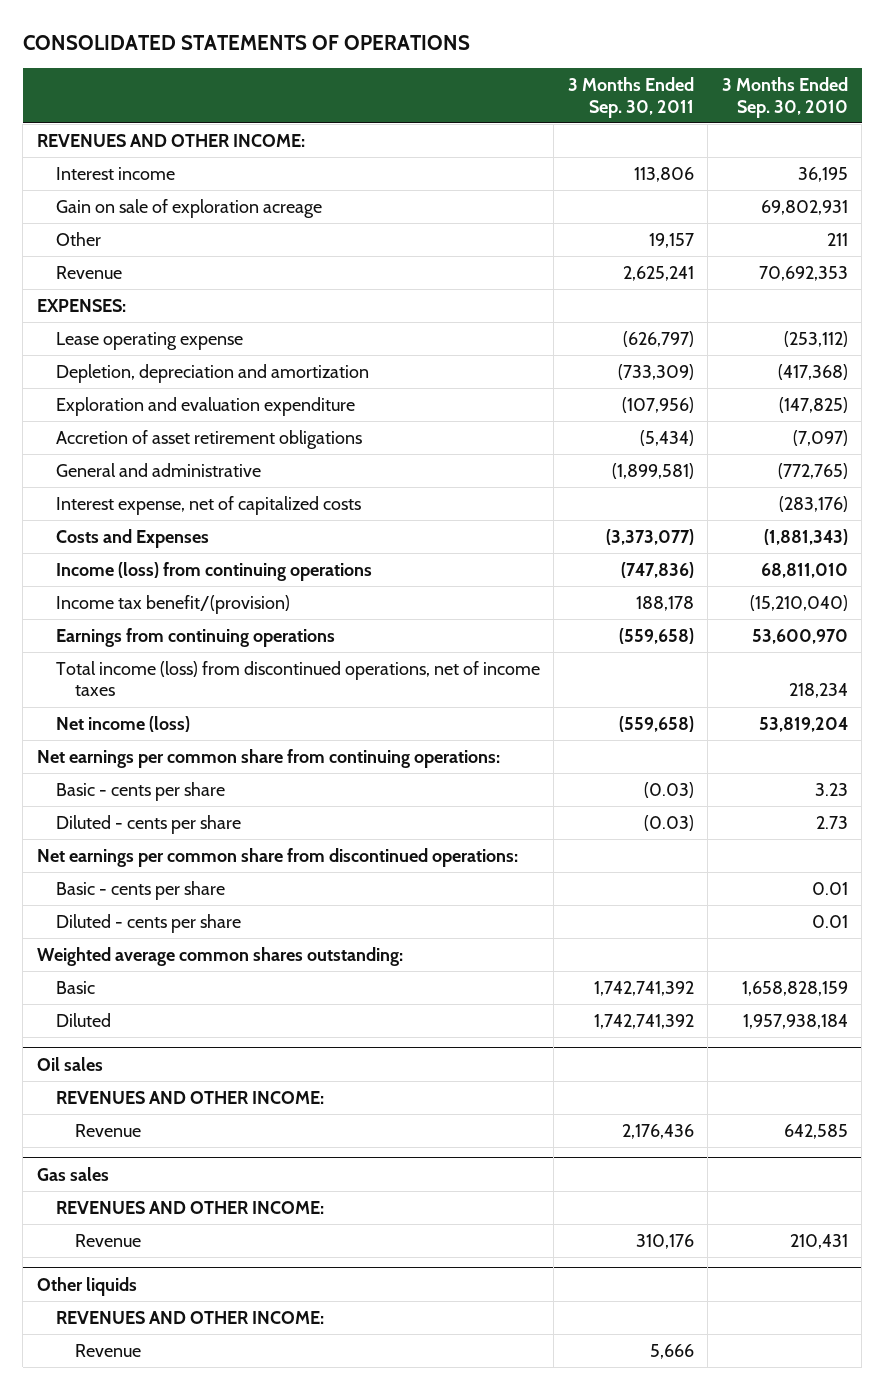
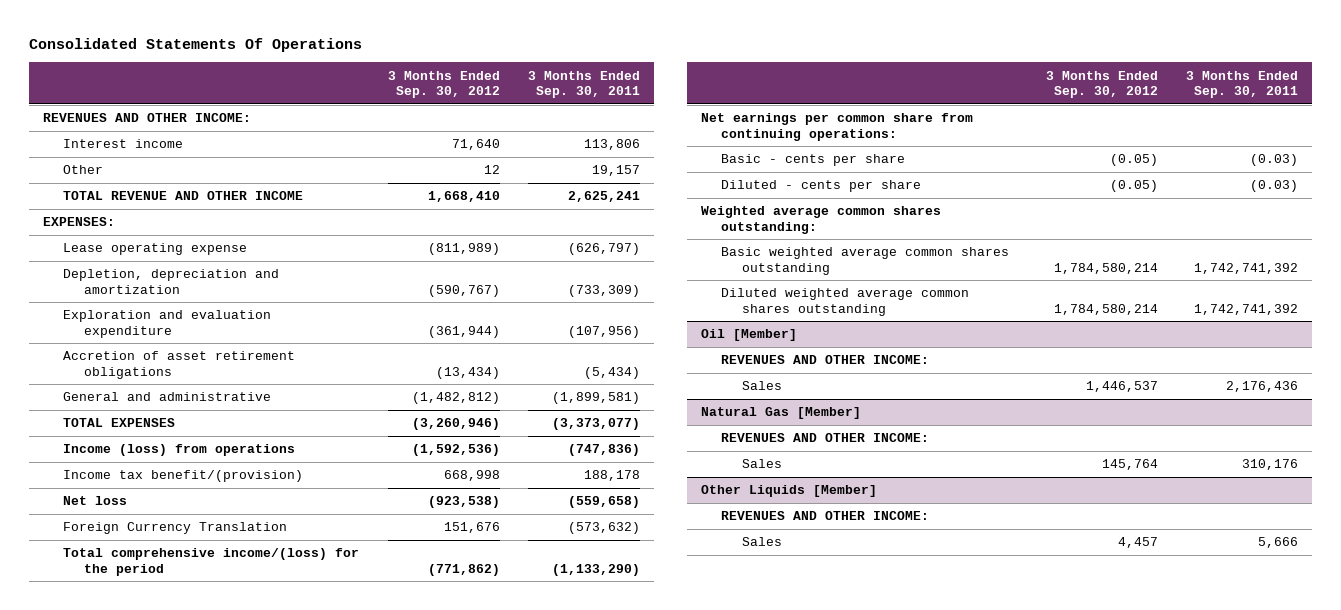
- CONSOLIDATED STATEMENTS OF OPERATIONS
+ Consolidated Statements Of Operations
- | 3 Months Ended Sep. 30, 2011 | 3 Months Ended Sep. 30, 2010
+ | 3 Months Ended Sep. 30, 2012 | 3 Months Ended Sep. 30, 2011
- Gain on sale of exploration acreage | | 69,802,931
- Revenue | 2,625,241 | 70,692,353
+ TOTAL REVENUE AND OTHER INCOME | 1,668,410 | 2,625,241
- Interest expense, net of capitalized costs | | (283,176)
- Costs and Expenses | (3,373,077) | (1,881,343)
- Income (loss) from continuing operations | (747,836) | 68,811,010
+ TOTAL EXPENSES | (3,260,946) | (3,373,077)
+ Income (loss) from operations | (1,592,536) | (747,836)
- Earnings from continuing operations | (559,658) | 53,600,970
- Total income (loss) from discontinued operations, net of income taxes | | 218,234
- Net income (loss) | (559,658) | 53,819,204
+ Net loss | (923,538) | (559,658)
+ Foreign Currency Translation | 151,676 | (573,632)
+ Total comprehensive income/(loss) for the period | (771,862) | (1,133,290)
- Net earnings per common share from discontinued operations:
- Basic - cents per share | | 0.01
- Diluted - cents per share | | 0.01
- Basic | 1,742,741,392 | 1,658,828,159
- Diluted | 1,742,741,392 | 1,957,938,184
- Oil sales
+ Basic weighted average common shares outstanding | 1,784,580,214 | 1,742,741,392
+ Diluted weighted average common shares outstanding | 1,784,580,214 | 1,742,741,392
+ Oil [Member]
- Revenue | 2,176,436 | 642,585
- Gas sales
+ Sales | 1,446,537 | 2,176,436
+ Natural Gas [Member]
- Revenue | 310,176 | 210,431
- Other liquids
+ Sales | 145,764 | 310,176
+ Other Liquids [Member]
- Revenue | 5,666 |
+ Sales | 4,457 | 5,666

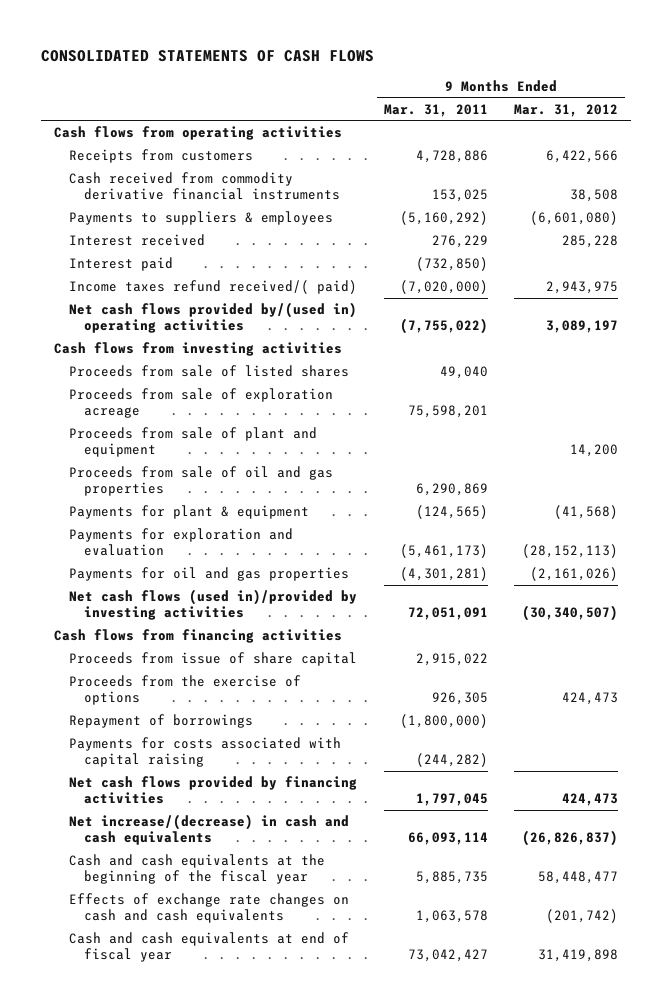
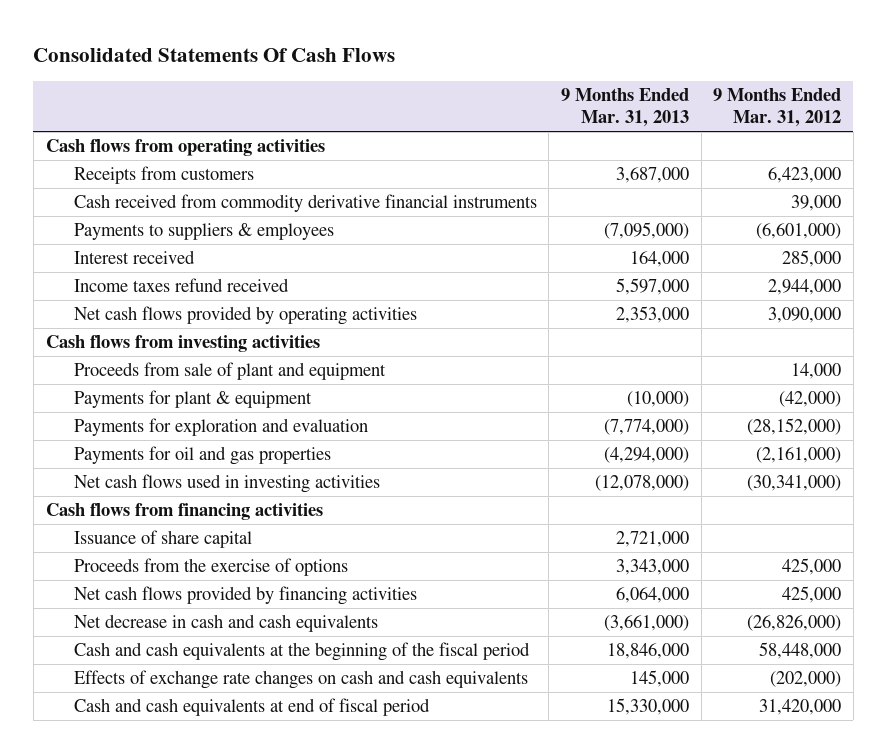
- CONSOLIDATED STATEMENTS OF CASH FLOWS
+ Consolidated Statements Of Cash Flows
- | 9 Months Ended Mar. 31, 2011 | 9 Months Ended Mar. 31, 2012
+ | 9 Months Ended Mar. 31, 2013 | 9 Months Ended Mar. 31, 2012
- Receipts from customers | 4,728,886 | 6,422,566
- Cash received from commodity derivative financial instruments | 153,025 | 38,508
- Payments to suppliers & employees | (5,160,292) | (6,601,080)
- Interest received | 276,229 | 285,228
- Interest paid | (732,850) |
- Income taxes refund received/( paid) | (7,020,000) | 2,943,975
- Net cash flows provided by/(used in) operating activities | (7,755,022) | 3,089,197
+ Receipts from customers | 3,687,000 | 6,423,000
+ Cash received from commodity derivative financial instruments | | 39,000
+ Payments to suppliers & employees | (7,095,000) | (6,601,000)
+ Interest received | 164,000 | 285,000
+ Income taxes refund received | 5,597,000 | 2,944,000
+ Net cash flows provided by operating activities | 2,353,000 | 3,090,000
- Proceeds from sale of listed shares | 49,040 |
- Proceeds from sale of exploration acreage | 75,598,201 |
- Proceeds from sale of plant and equipment | | 14,200
- Proceeds from sale of oil and gas properties | 6,290,869 |
- Payments for plant & equipment | (124,565) | (41,568)
- Payments for exploration and evaluation | (5,461,173) | (28,152,113)
- Payments for oil and gas properties | (4,301,281) | (2,161,026)
- Net cash flows (used in)/provided by investing activities | 72,051,091 | (30,340,507)
+ Proceeds from sale of plant and equipment | | 14,000
+ Payments for plant & equipment | (10,000) | (42,000)
+ Payments for exploration and evaluation | (7,774,000) | (28,152,000)
+ Payments for oil and gas properties | (4,294,000) | (2,161,000)
+ Net cash flows used in investing activities | (12,078,000) | (30,341,000)
- Proceeds from issue of share capital | 2,915,022 |
- Proceeds from the exercise of options | 926,305 | 424,473
- Repayment of borrowings | (1,800,000) |
- Payments for costs associated with capital raising | (244,282) |
- Net cash flows provided by financing activities | 1,797,045 | 424,473
- Net increase/(decrease) in cash and cash equivalents | 66,093,114 | (26,826,837)
- Cash and cash equivalents at the beginning of the fiscal year | 5,885,735 | 58,448,477
- Effects of exchange rate changes on cash and cash equivalents | 1,063,578 | (201,742)
- Cash and cash equivalents at end of fiscal year | 73,042,427 | 31,419,898
+ Issuance of share capital | 2,721,000 |
+ Proceeds from the exercise of options | 3,343,000 | 425,000
+ Net cash flows provided by financing activities | 6,064,000 | 425,000
+ Net decrease in cash and cash equivalents | (3,661,000) | (26,826,000)
+ Cash and cash equivalents at the beginning of the fiscal period | 18,846,000 | 58,448,000
+ Effects of exchange rate changes on cash and cash equivalents | 145,000 | (202,000)
+ Cash and cash equivalents at end of fiscal period | 15,330,000 | 31,420,000

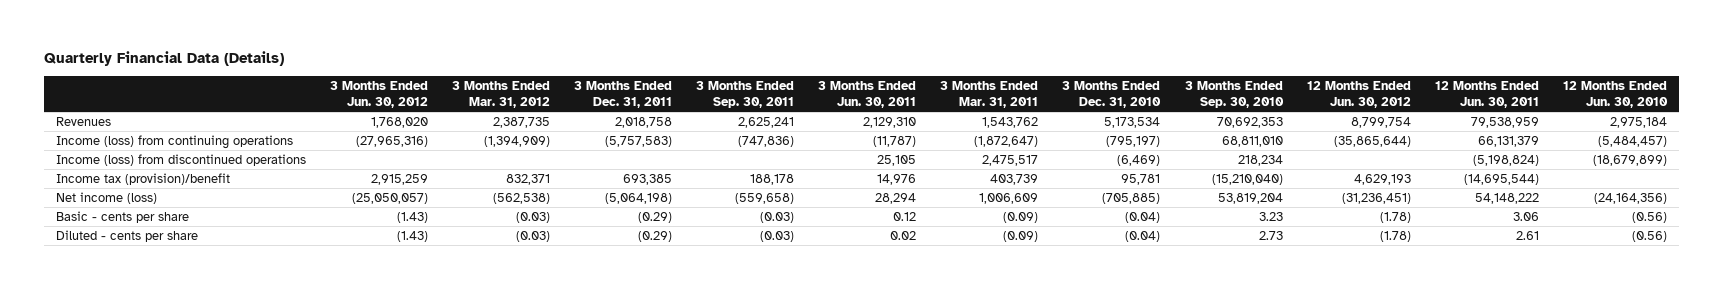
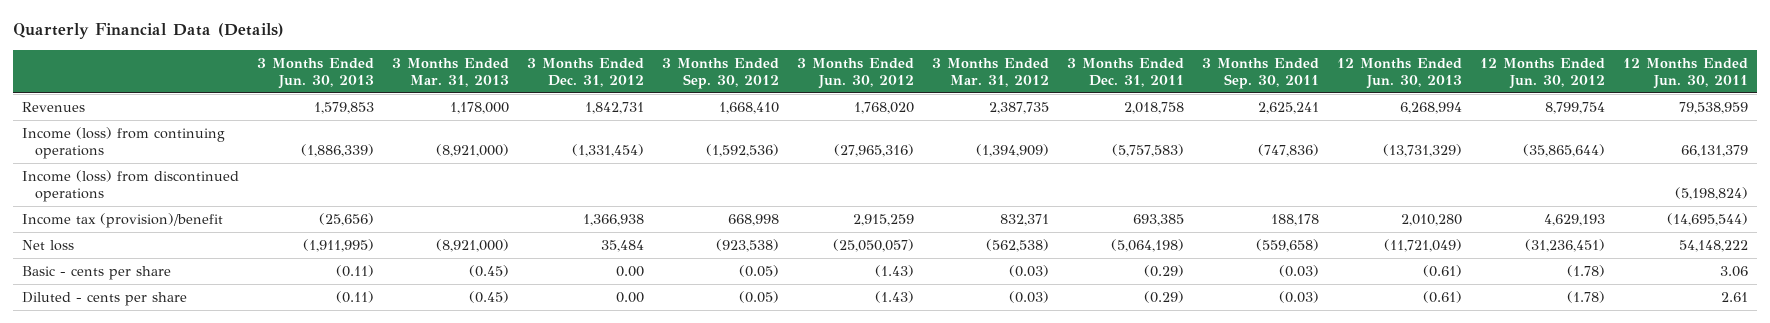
- | 3 Months Ended Jun. 30, 2012 | 3 Months Ended Mar. 31, 2012 | 3 Months Ended Dec. 31, 2011 | 3 Months Ended Sep. 30, 2011 | 3 Months Ended Jun. 30, 2011 | 3 Months Ended Mar. 31, 2011 | 3 Months Ended Dec. 31, 2010 | 3 Months Ended Sep. 30, 2010 | 12 Months Ended Jun. 30, 2012 | 12 Months Ended Jun. 30, 2011 | 12 Months Ended Jun. 30, 2010
+ | 3 Months Ended Jun. 30, 2013 | 3 Months Ended Mar. 31, 2013 | 3 Months Ended Dec. 31, 2012 | 3 Months Ended Sep. 30, 2012 | 3 Months Ended Jun. 30, 2012 | 3 Months Ended Mar. 31, 2012 | 3 Months Ended Dec. 31, 2011 | 3 Months Ended Sep. 30, 2011 | 12 Months Ended Jun. 30, 2013 | 12 Months Ended Jun. 30, 2012 | 12 Months Ended Jun. 30, 2011
- Net income (loss) | (25,050,057) | (562,538) | (5,064,198) | (559,658) | 28,294 | 1,006,609 | (705,885) | 53,819,204 | (31,236,451) | 54,148,222 | (24,164,356)
+ Net loss | (1,911,995) | (8,921,000) | 35,484 | (923,538) | (25,050,057) | (562,538) | (5,064,198) | (559,658) | (11,721,049) | (31,236,451) | 54,148,222

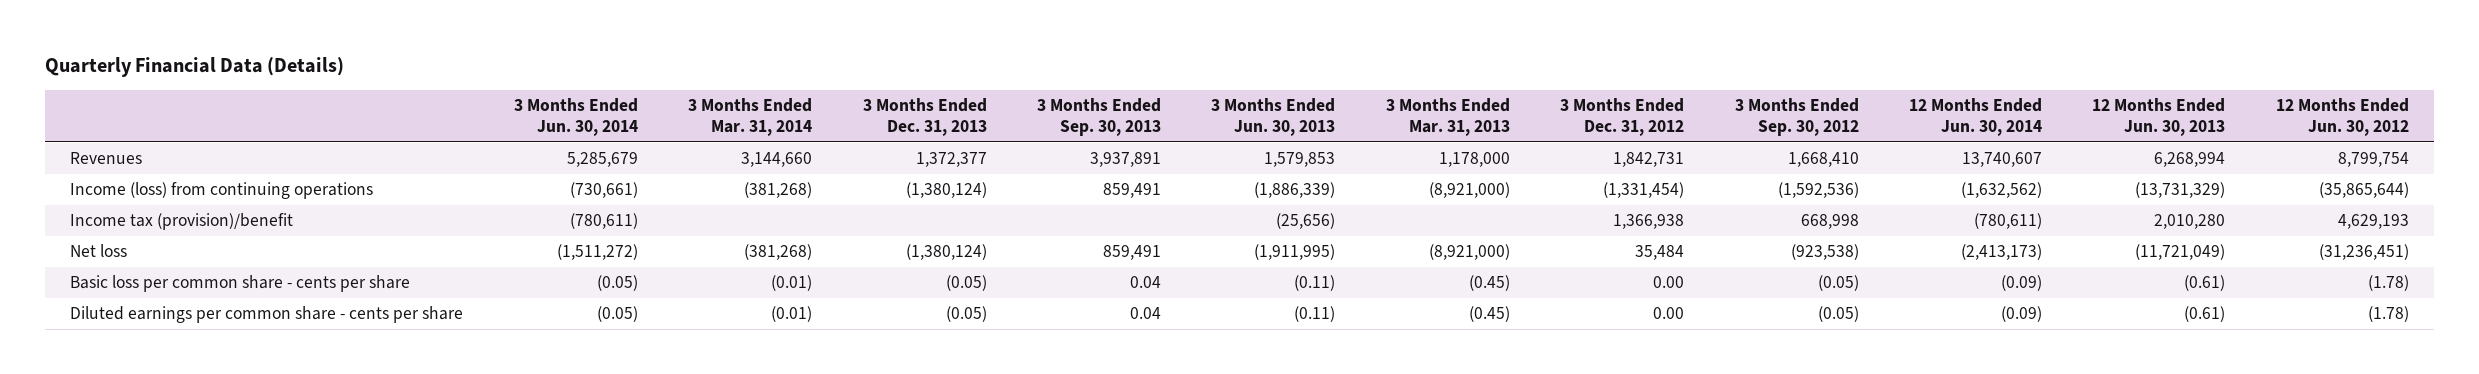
- | 3 Months Ended Jun. 30, 2013 | 3 Months Ended Mar. 31, 2013 | 3 Months Ended Dec. 31, 2012 | 3 Months Ended Sep. 30, 2012 | 3 Months Ended Jun. 30, 2012 | 3 Months Ended Mar. 31, 2012 | 3 Months Ended Dec. 31, 2011 | 3 Months Ended Sep. 30, 2011 | 12 Months Ended Jun. 30, 2013 | 12 Months Ended Jun. 30, 2012 | 12 Months Ended Jun. 30, 2011
+ | 3 Months Ended Jun. 30, 2014 | 3 Months Ended Mar. 31, 2014 | 3 Months Ended Dec. 31, 2013 | 3 Months Ended Sep. 30, 2013 | 3 Months Ended Jun. 30, 2013 | 3 Months Ended Mar. 31, 2013 | 3 Months Ended Dec. 31, 2012 | 3 Months Ended Sep. 30, 2012 | 12 Months Ended Jun. 30, 2014 | 12 Months Ended Jun. 30, 2013 | 12 Months Ended Jun. 30, 2012
- Income (loss) from discontinued operations | | | | | | | | | | | (5,198,824)
- Basic - cents per share | (0.11) | (0.45) | 0.00 | (0.05) | (1.43) | (0.03) | (0.29) | (0.03) | (0.61) | (1.78) | 3.06
- Diluted - cents per share | (0.11) | (0.45) | 0.00 | (0.05) | (1.43) | (0.03) | (0.29) | (0.03) | (0.61) | (1.78) | 2.61
+ Basic loss per common share - cents per share | (0.05) | (0.01) | (0.05) | 0.04 | (0.11) | (0.45) | 0.00 | (0.05) | (0.09) | (0.61) | (1.78)
+ Diluted earnings per common share - cents per share | (0.05) | (0.01) | (0.05) | 0.04 | (0.11) | (0.45) | 0.00 | (0.05) | (0.09) | (0.61) | (1.78)

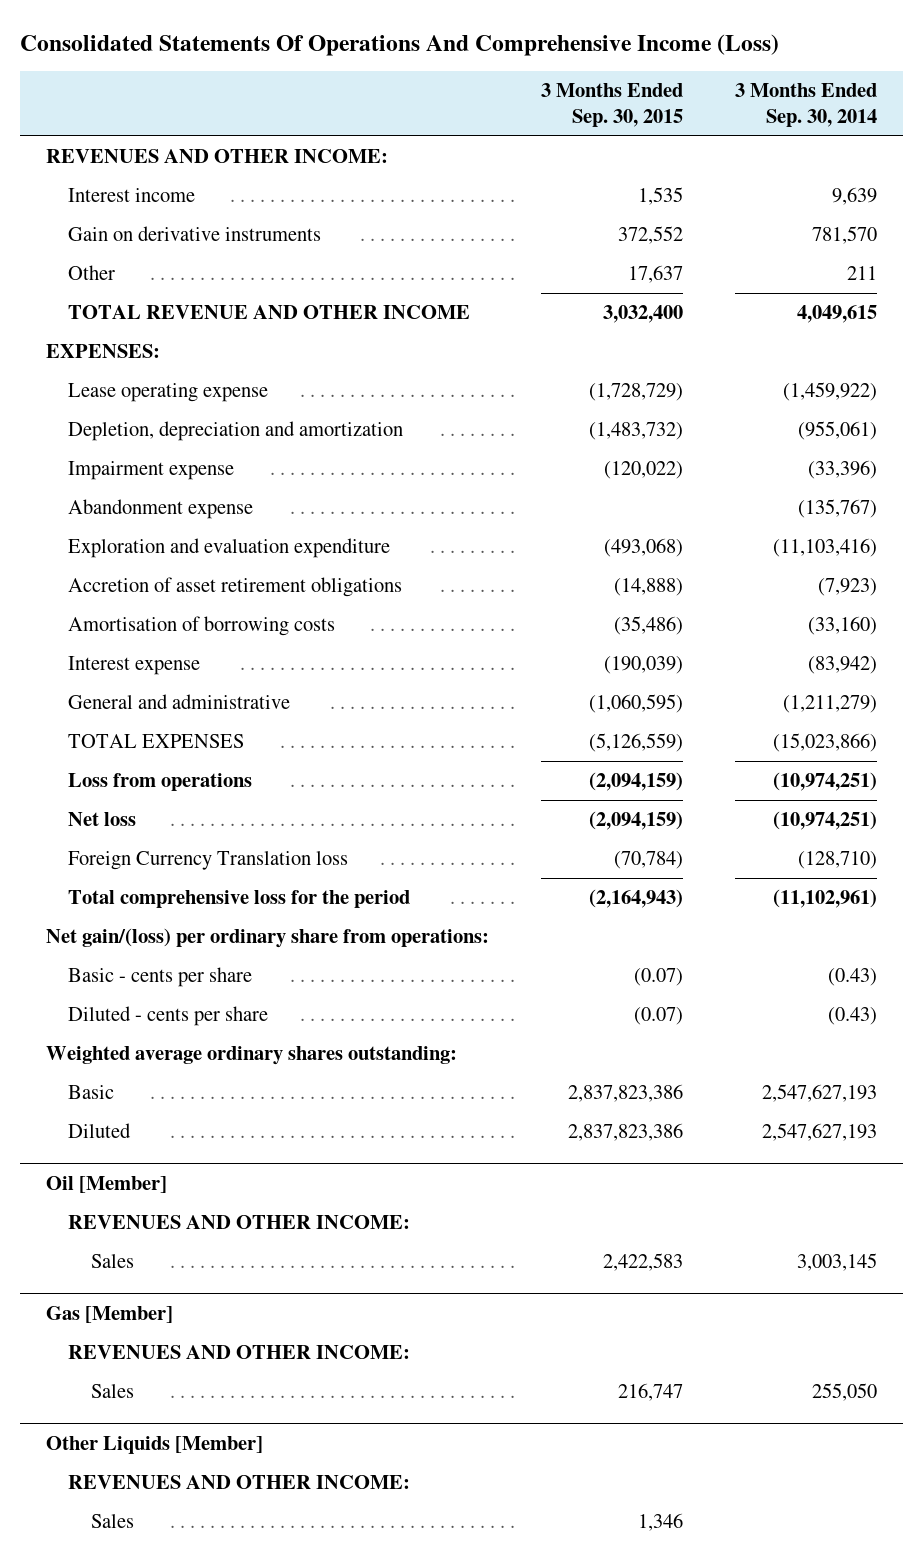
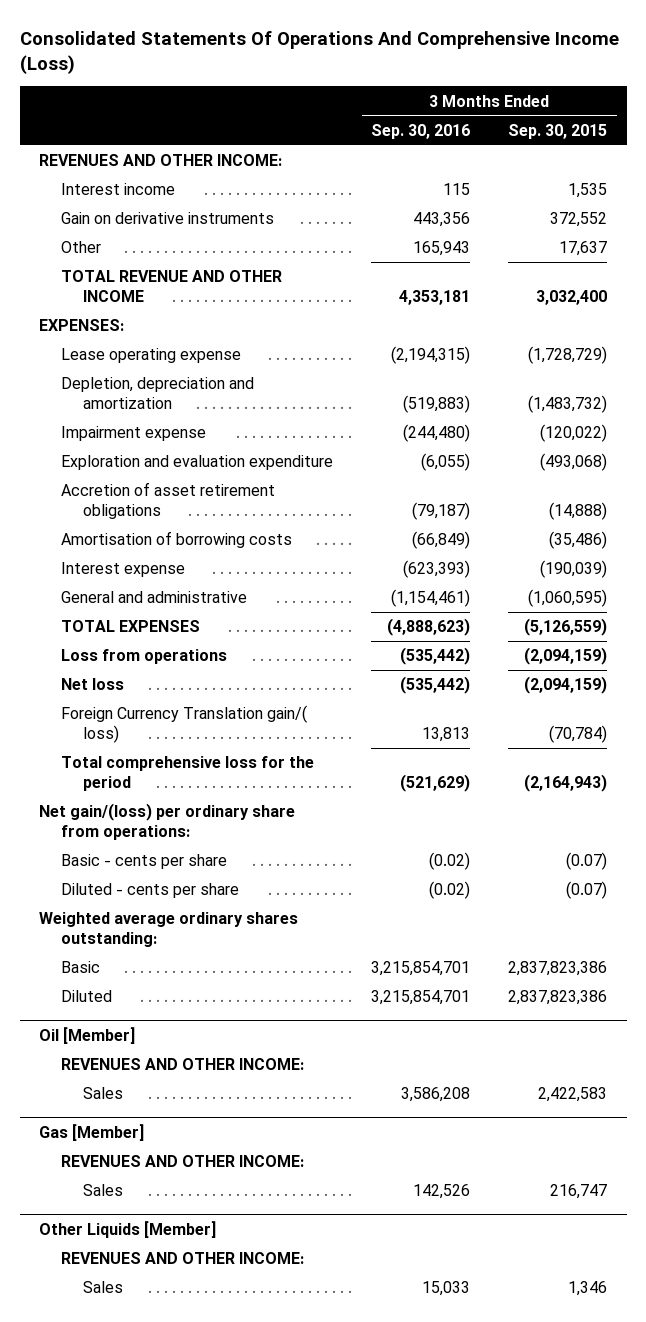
- | 3 Months Ended Sep. 30, 2015 | 3 Months Ended Sep. 30, 2014
+ | 3 Months Ended Sep. 30, 2016 | 3 Months Ended Sep. 30, 2015
- Abandonment expense | | (135,767)
- Foreign Currency Translation loss | (70,784) | (128,710)
+ Foreign Currency Translation gain/( loss) | 13,813 | (70,784)

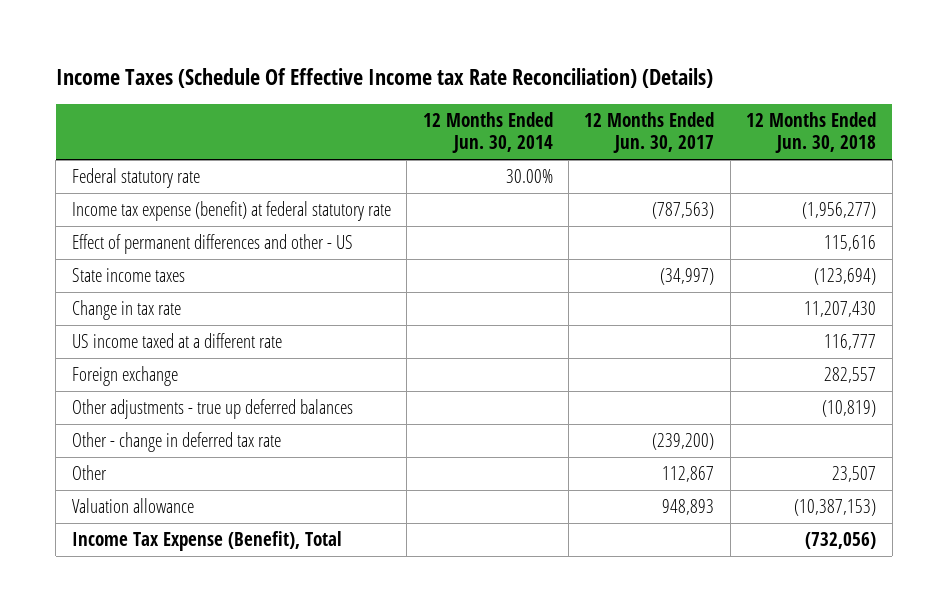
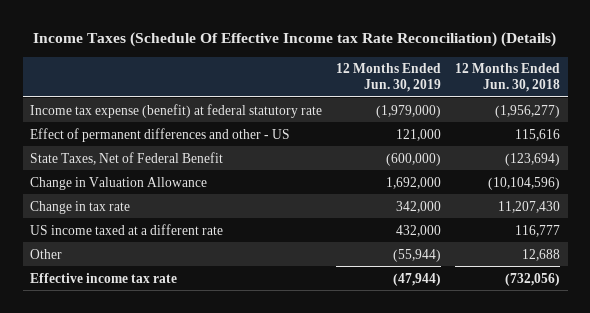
- | 12 Months Ended Jun. 30, 2014 | 12 Months Ended Jun. 30, 2017 | 12 Months Ended Jun. 30, 2018
+ | 12 Months Ended Jun. 30, 2019 | 12 Months Ended Jun. 30, 2018
- Federal statutory rate | 30.00% | |
- State income taxes | | (34,997) | (123,694)
+ State Taxes, Net of Federal Benefit | (600,000) | (123,694)
+ Change in Valuation Allowance | 1,692,000 | (10,104,596)
- Foreign exchange | | | 282,557
- Other adjustments - true up deferred balances | | | (10,819)
- Other - change in deferred tax rate | | (239,200) |
- Other | | 112,867 | 23,507
- Valuation allowance | | 948,893 | (10,387,153)
- Income Tax Expense (Benefit), Total | | | (732,056)
+ Other | (55,944) | 12,688
+ Effective income tax rate | (47,944) | (732,056)

